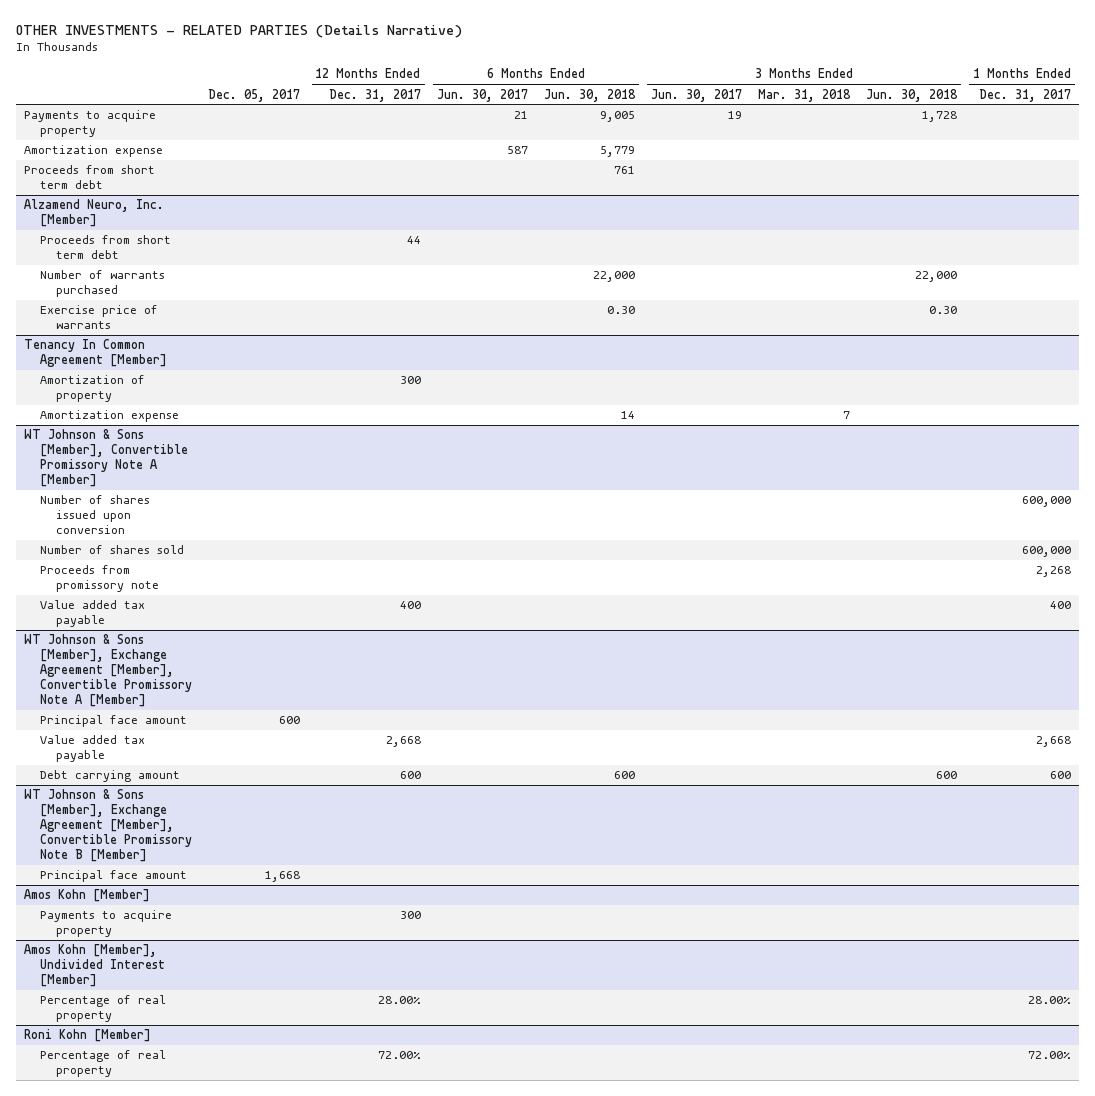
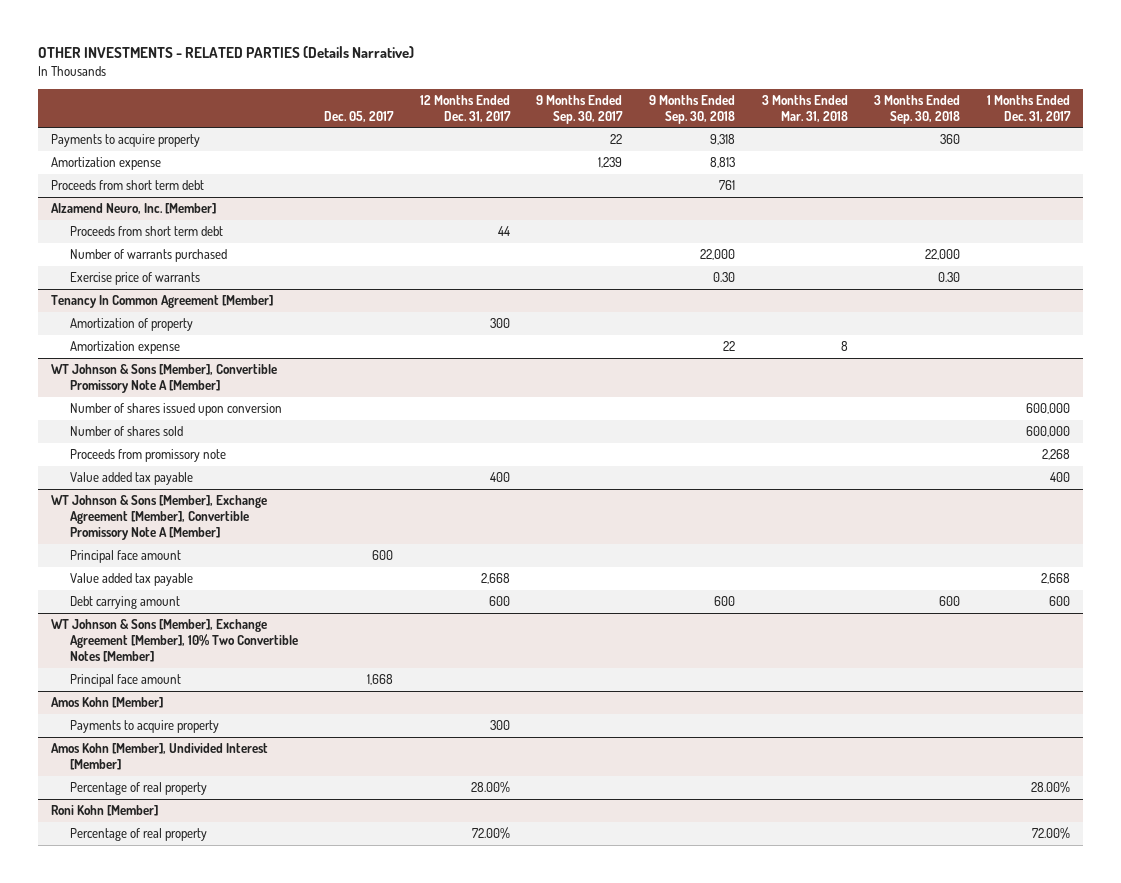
- | Dec. 05, 2017 | 12 Months Ended Dec. 31, 2017 | 6 Months Ended Jun. 30, 2017 | 6 Months Ended Jun. 30, 2018 | 3 Months Ended Jun. 30, 2017 | 3 Months Ended Mar. 31, 2018 | 3 Months Ended Jun. 30, 2018 | 1 Months Ended Dec. 31, 2017
+ | Dec. 05, 2017 | 12 Months Ended Dec. 31, 2017 | 9 Months Ended Sep. 30, 2017 | 9 Months Ended Sep. 30, 2018 | 3 Months Ended Mar. 31, 2018 | 3 Months Ended Sep. 30, 2018 | 1 Months Ended Dec. 31, 2017
@ Tenancy In Common Agreement [Member]
- Amortization expense | | | | 14 | | 7 | |
+ Amortization expense | | | | 22 | 8 | |
- WT Johnson & Sons [Member], Exchange Agreement [Member], Convertible Promissory Note B [Member]
+ WT Johnson & Sons [Member], Exchange Agreement [Member], 10% Two Convertible Notes [Member]

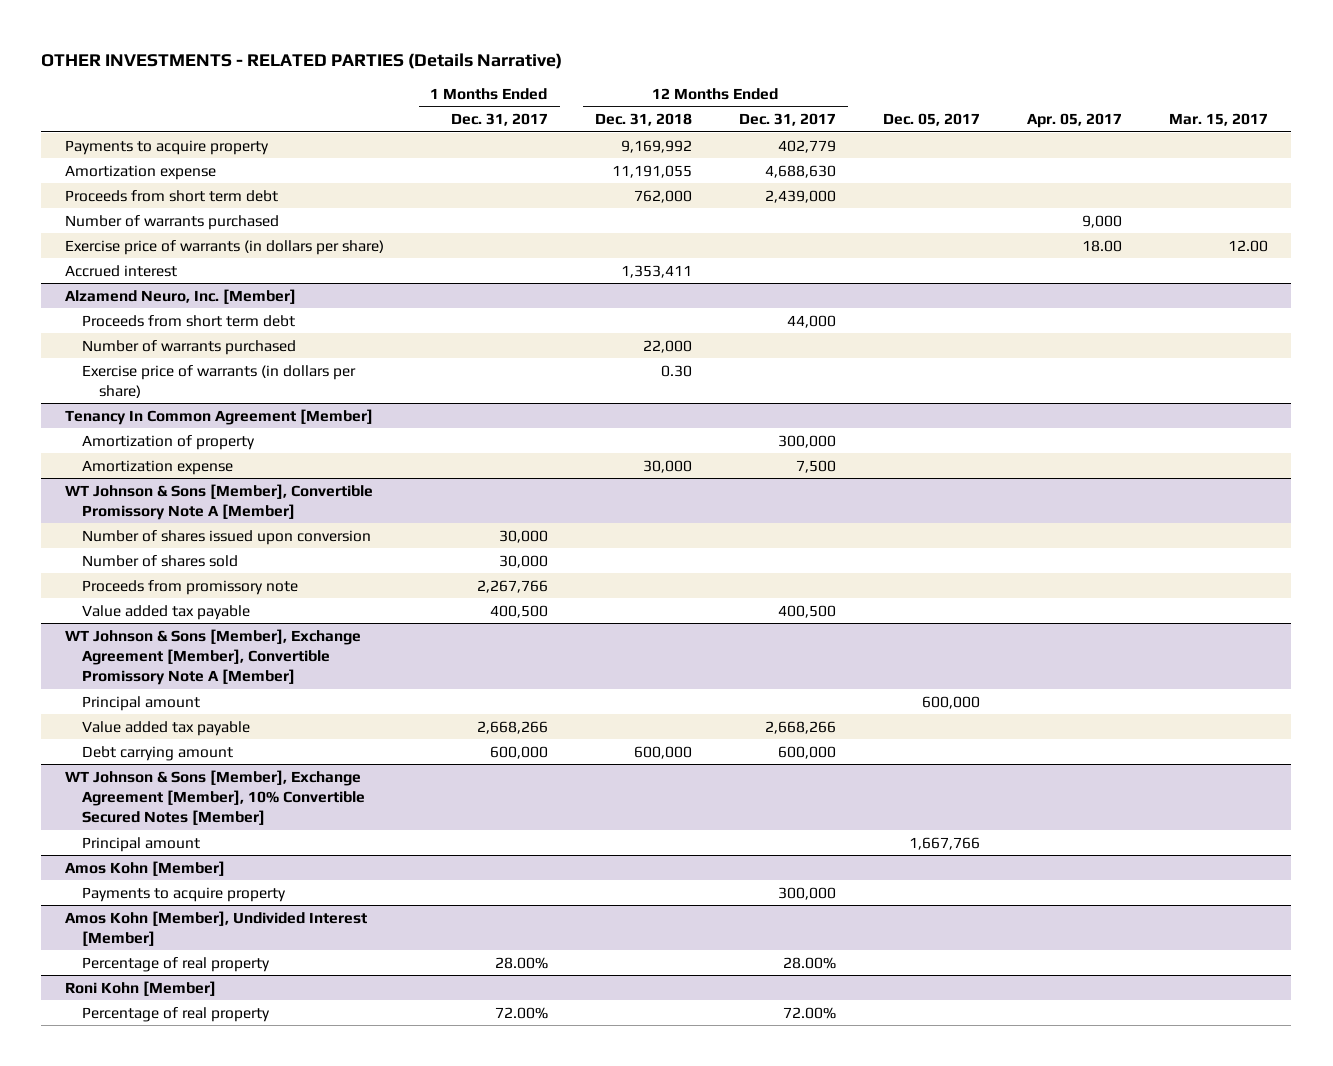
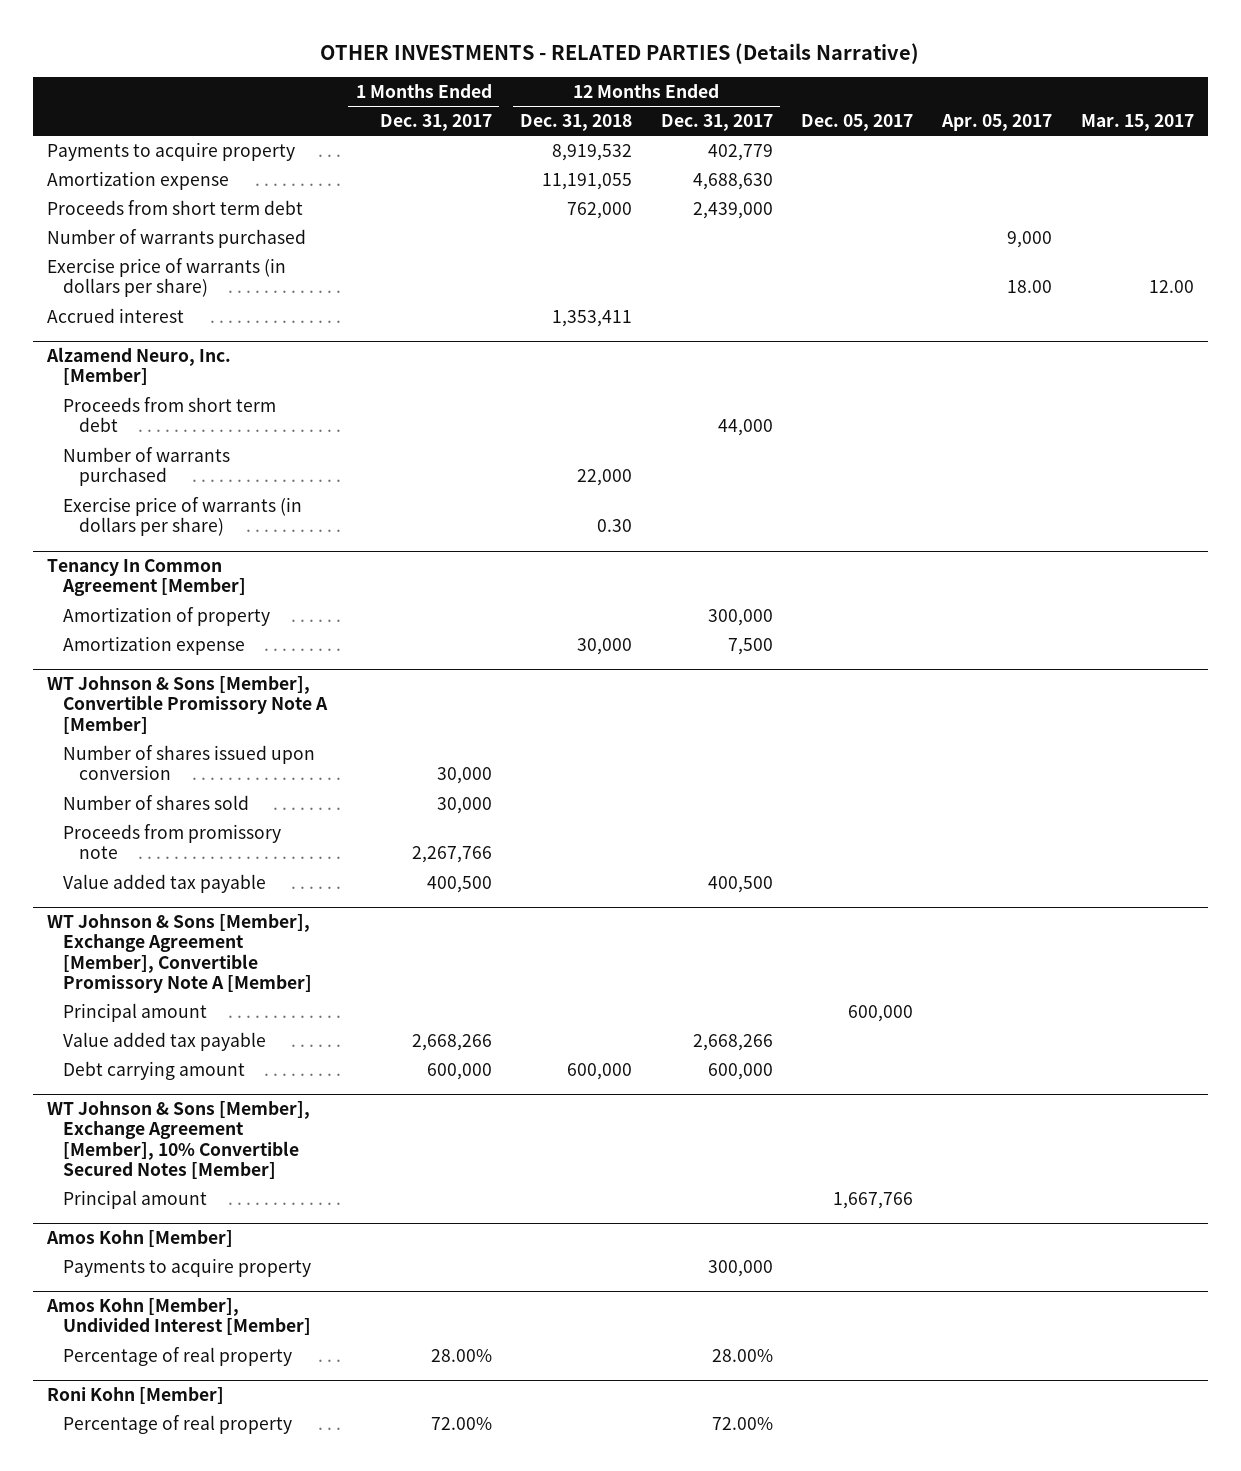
- Payments to acquire property | | 9,169,992 | 402,779 | | |
+ Payments to acquire property | | 8,919,532 | 402,779 | | |

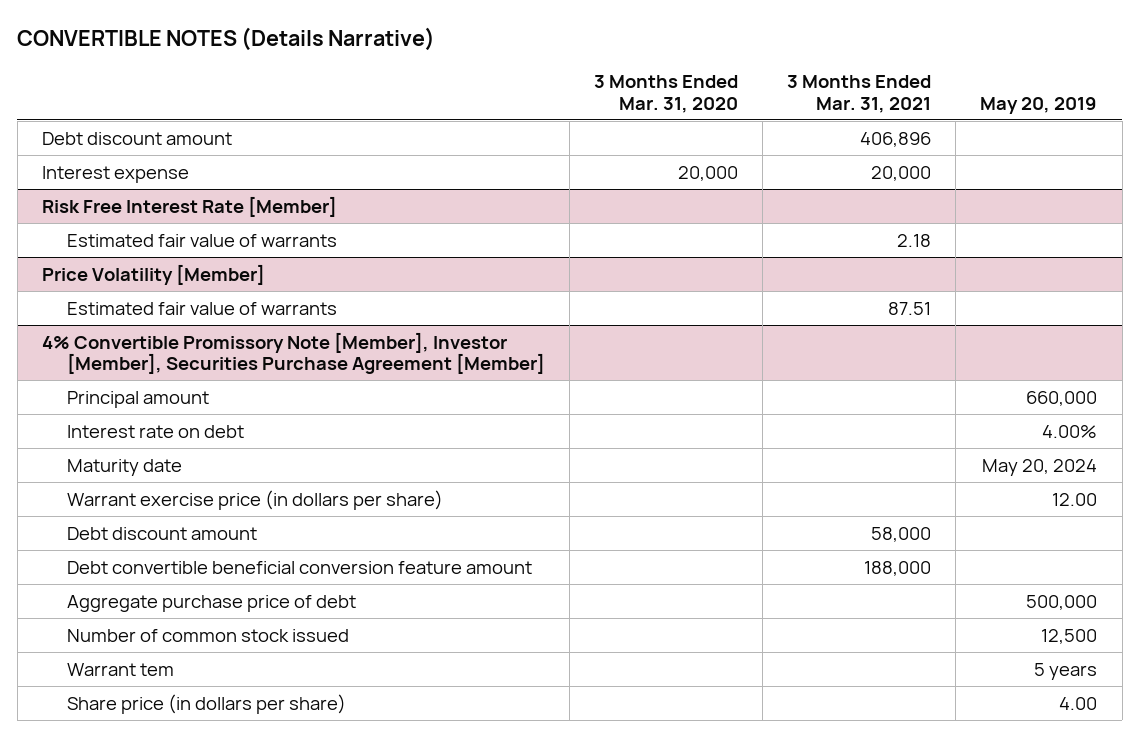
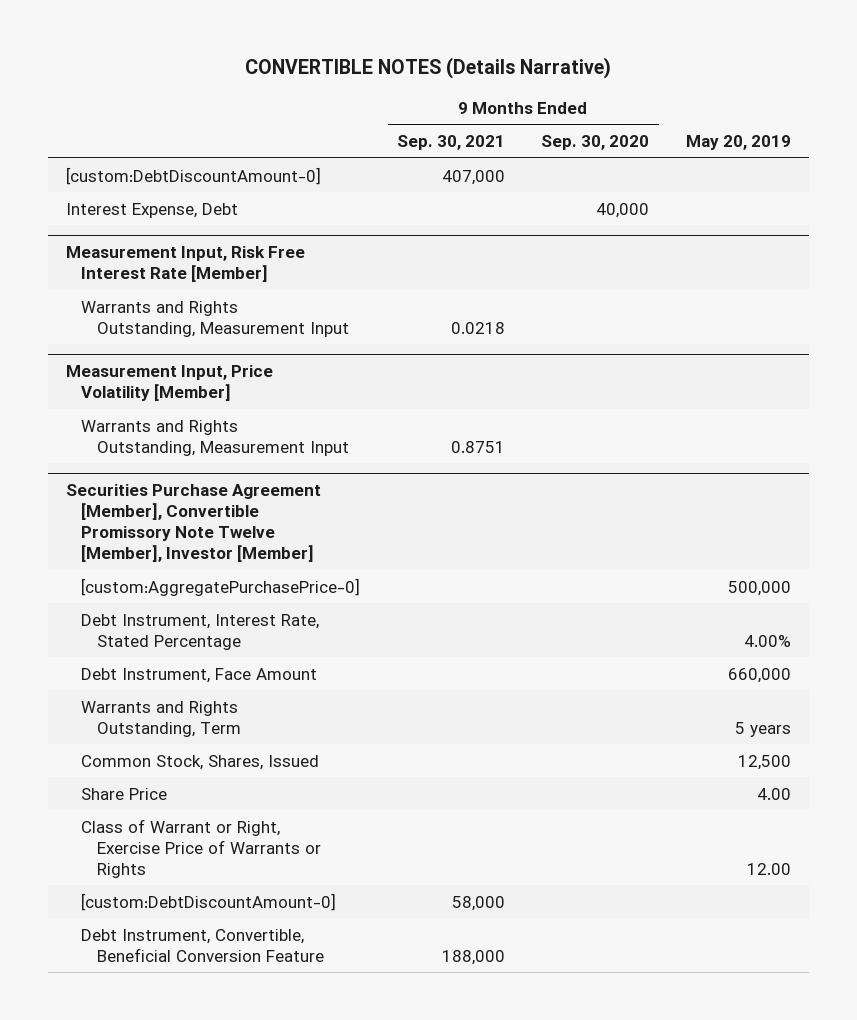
- | 3 Months Ended Mar. 31, 2020 | 3 Months Ended Mar. 31, 2021 | May 20, 2019
+ | 9 Months Ended Sep. 30, 2021 | 9 Months Ended Sep. 30, 2020 | May 20, 2019
- Debt discount amount | | 406,896 |
- Interest expense | 20,000 | 20,000 |
- Risk Free Interest Rate [Member]
- Estimated fair value of warrants | | 2.18 |
- Price Volatility [Member]
- Estimated fair value of warrants | | 87.51 |
- 4% Convertible Promissory Note [Member], Investor [Member], Securities Purchase Agreement [Member]
- Principal amount | | | 660,000
- Interest rate on debt | | | 4.00%
- Maturity date | | | May 20, 2024
- Warrant exercise price (in dollars per share) | | | 12.00
- Debt discount amount | | 58,000 |
- Debt convertible beneficial conversion feature amount | | 188,000 |
- Aggregate purchase price of debt | | | 500,000
- Number of common stock issued | | | 12,500
- Warrant tem | | | 5 years
- Share price (in dollars per share) | | | 4.00
+ [custom:DebtDiscountAmount-0] | 407,000 | |
+ Interest Expense, Debt | | 40,000 |
+ Measurement Input, Risk Free Interest Rate [Member]
+ Warrants and Rights Outstanding, Measurement Input | 0.0218 | |
+ Measurement Input, Price Volatility [Member]
+ Warrants and Rights Outstanding, Measurement Input | 0.8751 | |
+ Securities Purchase Agreement [Member], Convertible Promissory Note Twelve [Member], Investor [Member]
+ [custom:AggregatePurchasePrice-0] | | | 500,000
+ Debt Instrument, Interest Rate, Stated Percentage | | | 4.00%
+ Debt Instrument, Face Amount | | | 660,000
+ Warrants and Rights Outstanding, Term | | | 5 years
+ Common Stock, Shares, Issued | | | 12,500
+ Share Price | | | 4.00
+ Class of Warrant or Right, Exercise Price of Warrants or Rights | | | 12.00
+ [custom:DebtDiscountAmount-0] | 58,000 | |
+ Debt Instrument, Convertible, Beneficial Conversion Feature | 188,000 | |

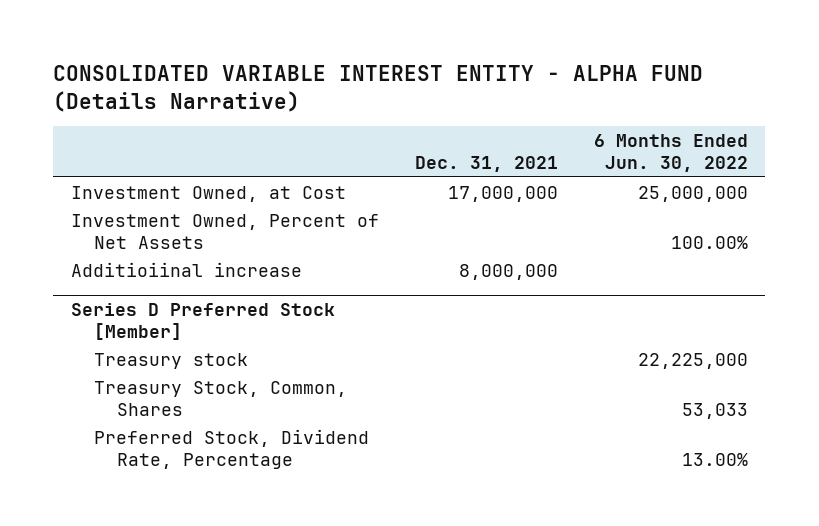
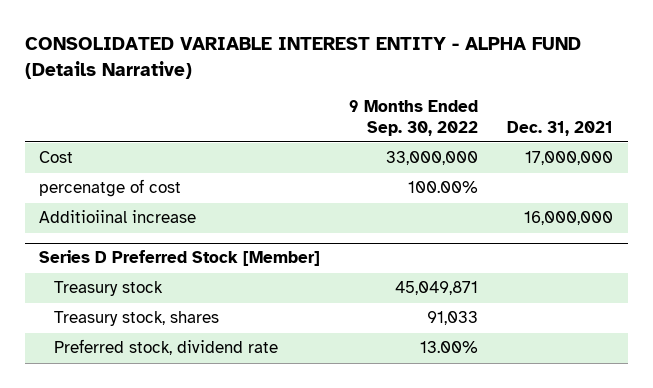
- | Dec. 31, 2021 | 6 Months Ended Jun. 30, 2022
+ | 9 Months Ended Sep. 30, 2022 | Dec. 31, 2021
- Investment Owned, at Cost | 17,000,000 | 25,000,000
- Investment Owned, Percent of Net Assets | | 100.00%
- Additioiinal increase | 8,000,000 |
+ Cost | 33,000,000 | 17,000,000
+ percenatge of cost | 100.00% |
+ Additioiinal increase | | 16,000,000
@ Series D Preferred Stock [Member]
- Treasury Stock, Common, Shares | | 53,033
- Preferred Stock, Dividend Rate, Percentage | | 13.00%
+ Treasury stock, shares | 91,033 |
+ Preferred stock, dividend rate | 13.00% |

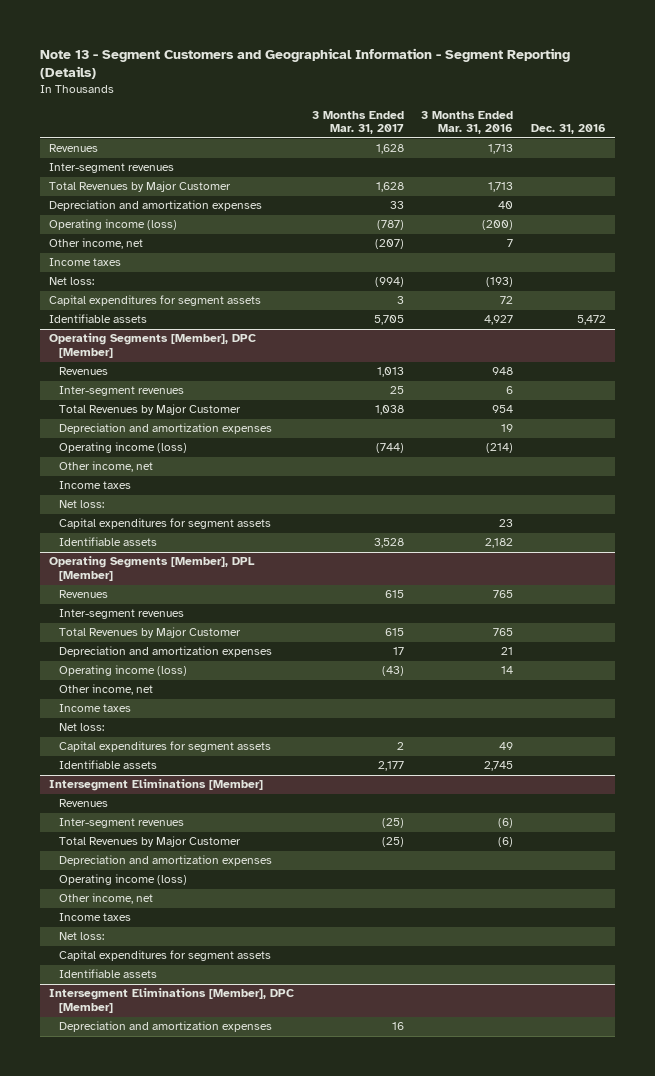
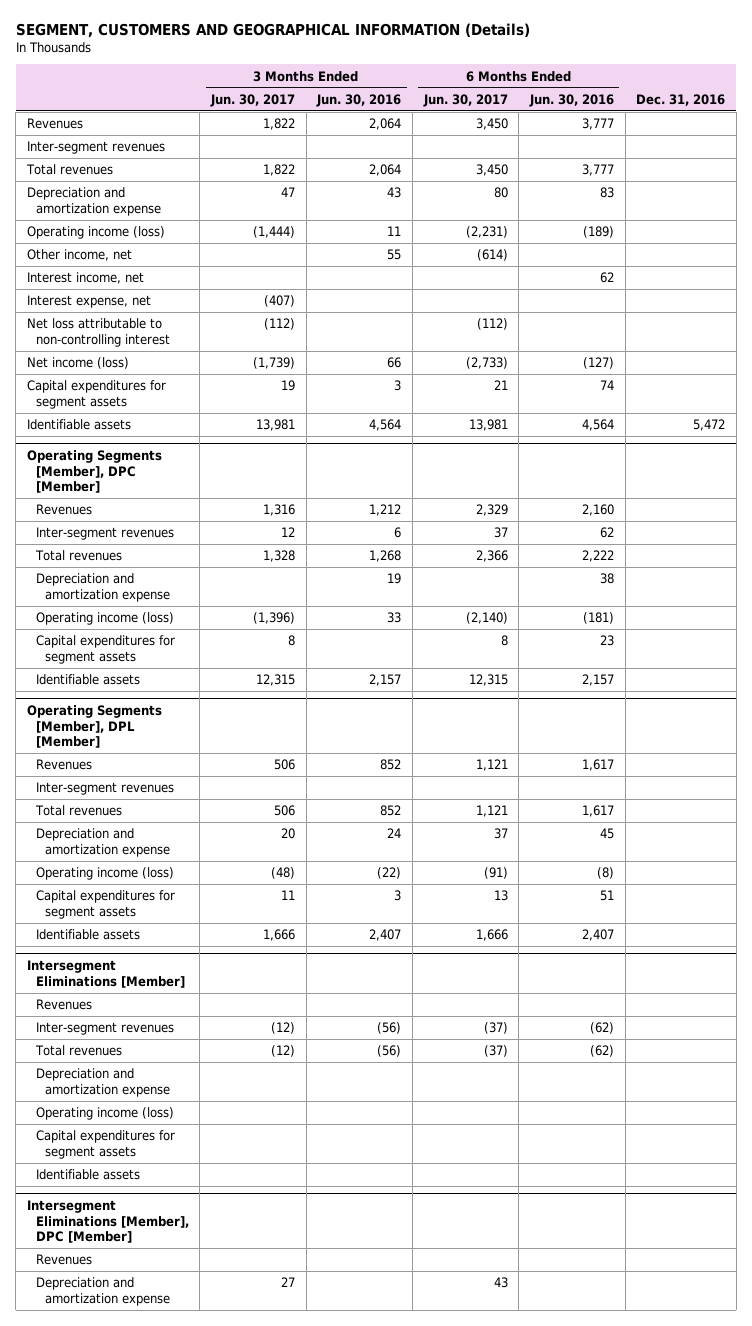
- Note 13 - Segment Customers and Geographical Information - Segment Reporting (Details)
+ SEGMENT, CUSTOMERS AND GEOGRAPHICAL INFORMATION (Details)
- | 3 Months Ended Mar. 31, 2017 | 3 Months Ended Mar. 31, 2016 | Dec. 31, 2016
+ | 3 Months Ended Jun. 30, 2017 | 3 Months Ended Jun. 30, 2016 | 6 Months Ended Jun. 30, 2017 | 6 Months Ended Jun. 30, 2016 | Dec. 31, 2016
- Total Revenues by Major Customer | 1,628 | 1,713 |
- Depreciation and amortization expenses | 33 | 40 |
+ Total revenues | 1,822 | 2,064 | 3,450 | 3,777 |
+ Depreciation and amortization expense | 47 | 43 | 80 | 83 |
- Income taxes
- Net loss: | (994) | (193) |
+ Interest income, net | | | | 62 |
+ Interest expense, net | (407) | | | |
+ Net loss attributable to non-controlling interest | (112) | | (112) | |
+ Net income (loss) | (1,739) | 66 | (2,733) | (127) |
@ Operating Segments [Member], DPC [Member]
- Total Revenues by Major Customer | 1,038 | 954 |
- Depreciation and amortization expenses | | 19 |
+ Total revenues | 1,328 | 1,268 | 2,366 | 2,222 |
+ Depreciation and amortization expense | | 19 | | 38 |
- Other income, net
- Income taxes
- Net loss:
@ Operating Segments [Member], DPL [Member]
- Total Revenues by Major Customer | 615 | 765 |
- Depreciation and amortization expenses | 17 | 21 |
+ Total revenues | 506 | 852 | 1,121 | 1,617 |
+ Depreciation and amortization expense | 20 | 24 | 37 | 45 |
- Other income, net
- Income taxes
- Net loss:
@ Intersegment Eliminations [Member]
- Total Revenues by Major Customer | (25) | (6) |
- Depreciation and amortization expenses
+ Total revenues | (12) | (56) | (37) | (62) |
+ Depreciation and amortization expense
- Other income, net
- Income taxes
- Net loss:
@ Intersegment Eliminations [Member], DPC [Member]
- Depreciation and amortization expenses | 16 | |
+ Revenues
+ Depreciation and amortization expense | 27 | | 43 | |

